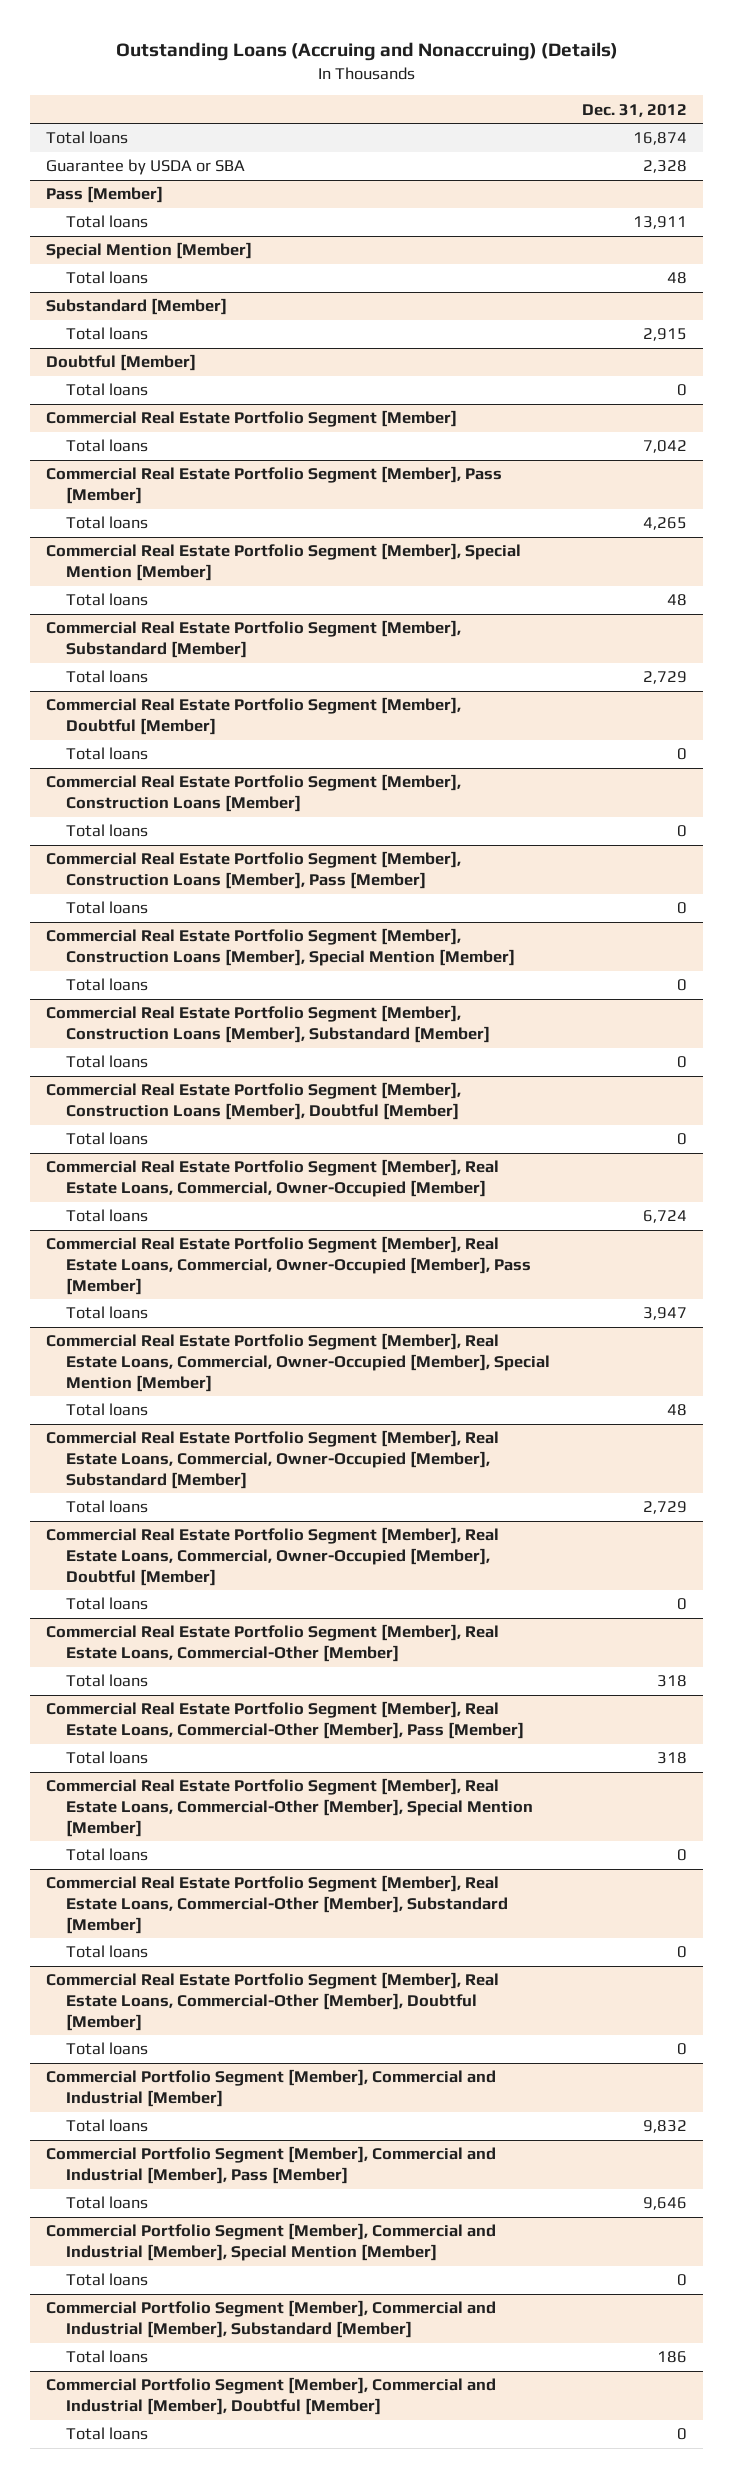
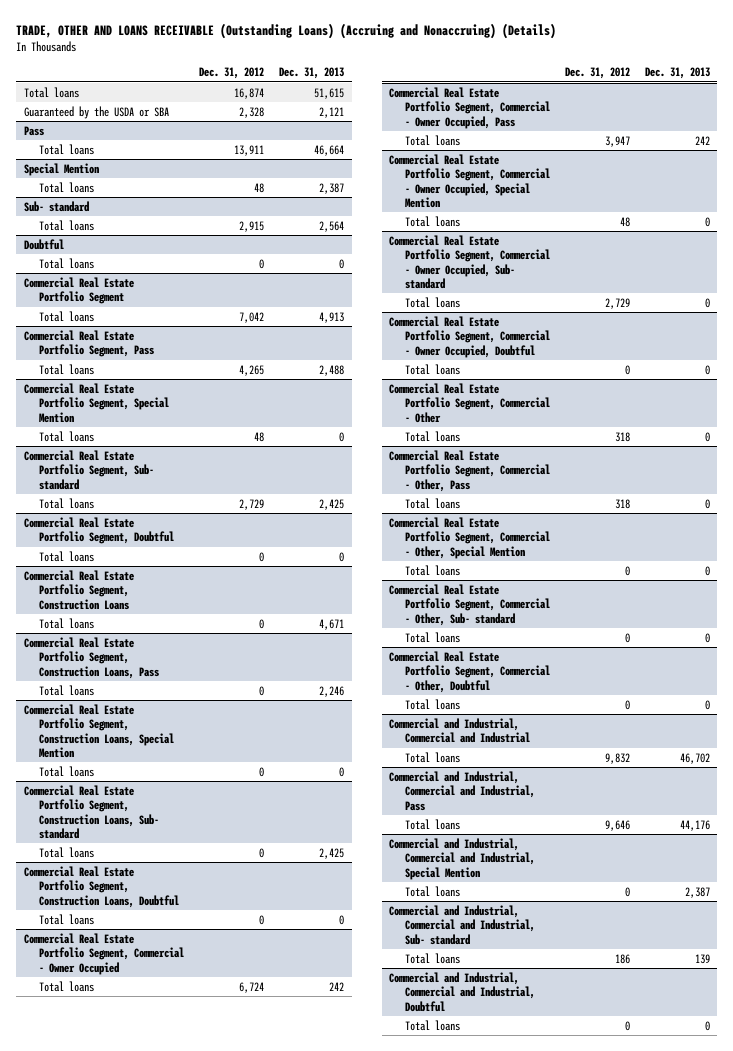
- Outstanding Loans (Accruing and Nonaccruing) (Details)
+ TRADE, OTHER AND LOANS RECEIVABLE (Outstanding Loans) (Accruing and Nonaccruing) (Details)
- | Dec. 31, 2012
+ | Dec. 31, 2012 | Dec. 31, 2013
- Guarantee by USDA or SBA | 2,328
- Pass [Member]
+ Guaranteed by the USDA or SBA | 2,328 | 2,121
+ Pass
- Special Mention [Member]
+ Special Mention
- Substandard [Member]
+ Sub- standard
- Doubtful [Member]
+ Doubtful
- Commercial Real Estate Portfolio Segment [Member]
+ Commercial Real Estate Portfolio Segment
- Commercial Real Estate Portfolio Segment [Member], Pass [Member]
+ Commercial Real Estate Portfolio Segment, Pass
- Commercial Real Estate Portfolio Segment [Member], Special Mention [Member]
+ Commercial Real Estate Portfolio Segment, Special Mention
- Commercial Real Estate Portfolio Segment [Member], Substandard [Member]
+ Commercial Real Estate Portfolio Segment, Sub- standard
- Commercial Real Estate Portfolio Segment [Member], Doubtful [Member]
+ Commercial Real Estate Portfolio Segment, Doubtful
- Commercial Real Estate Portfolio Segment [Member], Construction Loans [Member]
+ Commercial Real Estate Portfolio Segment, Construction Loans
- Commercial Real Estate Portfolio Segment [Member], Construction Loans [Member], Pass [Member]
+ Commercial Real Estate Portfolio Segment, Construction Loans, Pass
- Commercial Real Estate Portfolio Segment [Member], Construction Loans [Member], Special Mention [Member]
+ Commercial Real Estate Portfolio Segment, Construction Loans, Special Mention
- Commercial Real Estate Portfolio Segment [Member], Construction Loans [Member], Substandard [Member]
+ Commercial Real Estate Portfolio Segment, Construction Loans, Sub- standard
- Commercial Real Estate Portfolio Segment [Member], Construction Loans [Member], Doubtful [Member]
+ Commercial Real Estate Portfolio Segment, Construction Loans, Doubtful
- Commercial Real Estate Portfolio Segment [Member], Real Estate Loans, Commercial, Owner-Occupied [Member]
+ Commercial Real Estate Portfolio Segment, Commercial - Owner Occupied
- Commercial Real Estate Portfolio Segment [Member], Real Estate Loans, Commercial, Owner-Occupied [Member], Pass [Member]
+ Commercial Real Estate Portfolio Segment, Commercial - Owner Occupied, Pass
- Commercial Real Estate Portfolio Segment [Member], Real Estate Loans, Commercial, Owner-Occupied [Member], Special Mention [Member]
+ Commercial Real Estate Portfolio Segment, Commercial - Owner Occupied, Special Mention
- Commercial Real Estate Portfolio Segment [Member], Real Estate Loans, Commercial, Owner-Occupied [Member], Substandard [Member]
+ Commercial Real Estate Portfolio Segment, Commercial - Owner Occupied, Sub- standard
- Commercial Real Estate Portfolio Segment [Member], Real Estate Loans, Commercial, Owner-Occupied [Member], Doubtful [Member]
+ Commercial Real Estate Portfolio Segment, Commercial - Owner Occupied, Doubtful
- Commercial Real Estate Portfolio Segment [Member], Real Estate Loans, Commercial-Other [Member]
+ Commercial Real Estate Portfolio Segment, Commercial - Other
- Commercial Real Estate Portfolio Segment [Member], Real Estate Loans, Commercial-Other [Member], Pass [Member]
+ Commercial Real Estate Portfolio Segment, Commercial - Other, Pass
- Commercial Real Estate Portfolio Segment [Member], Real Estate Loans, Commercial-Other [Member], Special Mention [Member]
+ Commercial Real Estate Portfolio Segment, Commercial - Other, Special Mention
- Commercial Real Estate Portfolio Segment [Member], Real Estate Loans, Commercial-Other [Member], Substandard [Member]
+ Commercial Real Estate Portfolio Segment, Commercial - Other, Sub- standard
- Commercial Real Estate Portfolio Segment [Member], Real Estate Loans, Commercial-Other [Member], Doubtful [Member]
+ Commercial Real Estate Portfolio Segment, Commercial - Other, Doubtful
- Commercial Portfolio Segment [Member], Commercial and Industrial [Member]
+ Commercial and Industrial, Commercial and Industrial
- Commercial Portfolio Segment [Member], Commercial and Industrial [Member], Pass [Member]
+ Commercial and Industrial, Commercial and Industrial, Pass
- Commercial Portfolio Segment [Member], Commercial and Industrial [Member], Special Mention [Member]
+ Commercial and Industrial, Commercial and Industrial, Special Mention
- Commercial Portfolio Segment [Member], Commercial and Industrial [Member], Substandard [Member]
+ Commercial and Industrial, Commercial and Industrial, Sub- standard
- Commercial Portfolio Segment [Member], Commercial and Industrial [Member], Doubtful [Member]
+ Commercial and Industrial, Commercial and Industrial, Doubtful

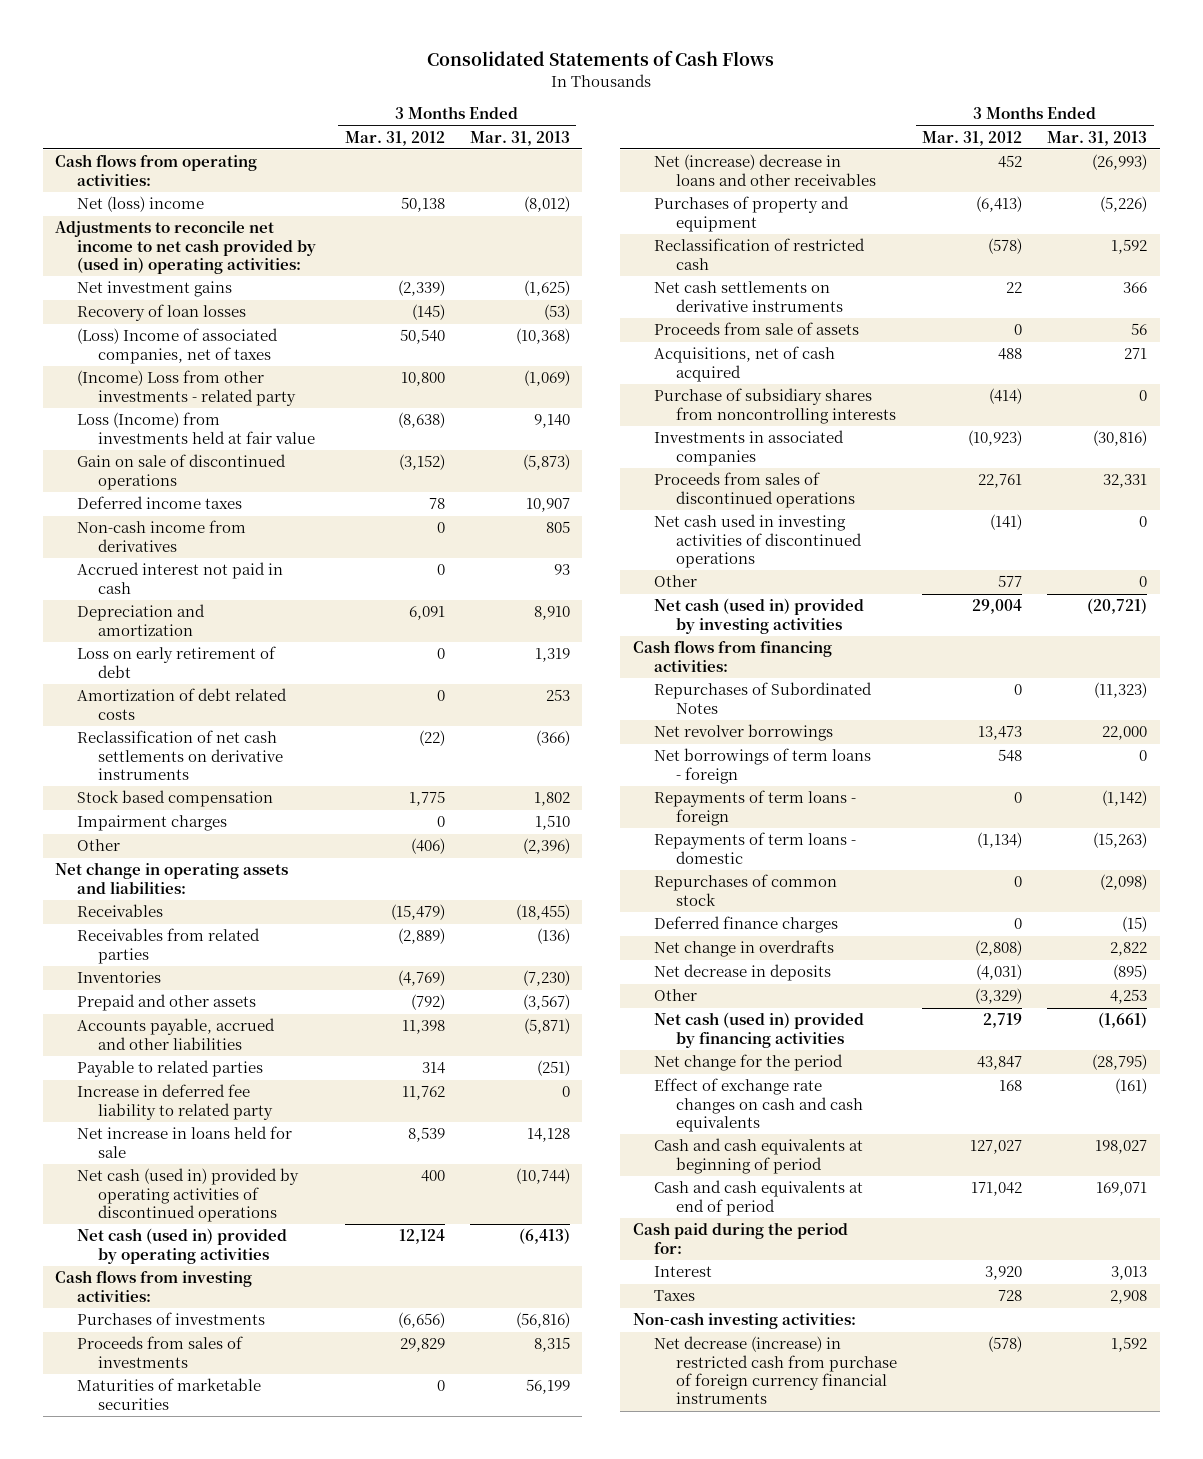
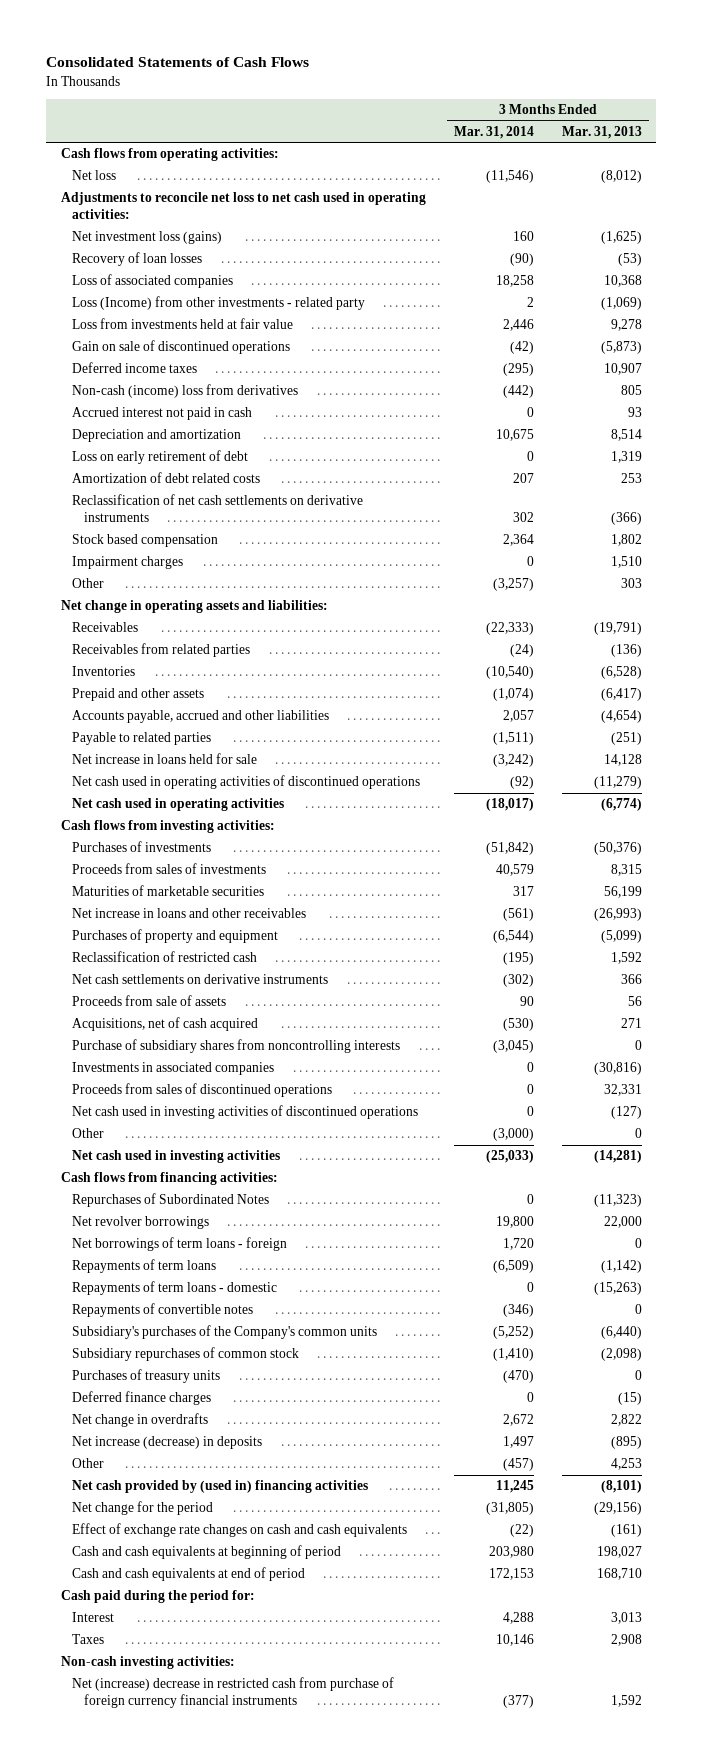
- | 3 Months Ended Mar. 31, 2012 | 3 Months Ended Mar. 31, 2013
+ | 3 Months Ended Mar. 31, 2014 | 3 Months Ended Mar. 31, 2013
- Net (loss) income | 50,138 | (8,012)
- Adjustments to reconcile net income to net cash provided by (used in) operating activities:
- Net investment gains | (2,339) | (1,625)
+ Net loss | (11,546) | (8,012)
+ Adjustments to reconcile net loss to net cash used in operating activities:
+ Net investment loss (gains) | 160 | (1,625)
- (Loss) Income of associated companies, net of taxes | 50,540 | (10,368)
- (Income) Loss from other investments - related party | 10,800 | (1,069)
- Loss (Income) from investments held at fair value | (8,638) | 9,140
+ Loss of associated companies | 18,258 | 10,368
+ Loss (Income) from other investments - related party | 2 | (1,069)
+ Loss from investments held at fair value | 2,446 | 9,278
- Non-cash income from derivatives | 0 | 805
+ Non-cash (income) loss from derivatives | (442) | 805
- Depreciation and amortization | 6,091 | 8,910
+ Depreciation and amortization | 10,675 | 8,514
- Other | (406) | (2,396)
+ Other | (3,257) | 303
- Receivables | (15,479) | (18,455)
+ Receivables | (22,333) | (19,791)
- Inventories | (4,769) | (7,230)
- Prepaid and other assets | (792) | (3,567)
- Accounts payable, accrued and other liabilities | 11,398 | (5,871)
+ Inventories | (10,540) | (6,528)
+ Prepaid and other assets | (1,074) | (6,417)
+ Accounts payable, accrued and other liabilities | 2,057 | (4,654)
- Increase in deferred fee liability to related party | 11,762 | 0
- Net cash (used in) provided by operating activities of discontinued operations | 400 | (10,744)
- Net cash (used in) provided by operating activities | 12,124 | (6,413)
+ Net cash used in operating activities of discontinued operations | (92) | (11,279)
+ Net cash used in operating activities | (18,017) | (6,774)
- Purchases of investments | (6,656) | (56,816)
+ Purchases of investments | (51,842) | (50,376)
- Net (increase) decrease in loans and other receivables | 452 | (26,993)
- Purchases of property and equipment | (6,413) | (5,226)
+ Net increase in loans and other receivables | (561) | (26,993)
+ Purchases of property and equipment | (6,544) | (5,099)
- Net cash used in investing activities of discontinued operations | (141) | 0
+ Net cash used in investing activities of discontinued operations | 0 | (127)
- Net cash (used in) provided by investing activities | 29,004 | (20,721)
+ Net cash used in investing activities | (25,033) | (14,281)
- Repayments of term loans - foreign | 0 | (1,142)
+ Repayments of term loans | (6,509) | (1,142)
- Repurchases of common stock | 0 | (2,098)
+ Repayments of convertible notes | (346) | 0
+ Subsidiary's purchases of the Company's common units | (5,252) | (6,440)
+ Subsidiary repurchases of common stock | (1,410) | (2,098)
+ Purchases of treasury units | (470) | 0
- Net decrease in deposits | (4,031) | (895)
+ Net increase (decrease) in deposits | 1,497 | (895)
- Net cash (used in) provided by financing activities | 2,719 | (1,661)
- Net change for the period | 43,847 | (28,795)
+ Net cash provided by (used in) financing activities | 11,245 | (8,101)
+ Net change for the period | (31,805) | (29,156)
- Cash and cash equivalents at end of period | 171,042 | 169,071
+ Cash and cash equivalents at end of period | 172,153 | 168,710
- Net decrease (increase) in restricted cash from purchase of foreign currency financial instruments | (578) | 1,592
+ Net (increase) decrease in restricted cash from purchase of foreign currency financial instruments | (377) | 1,592

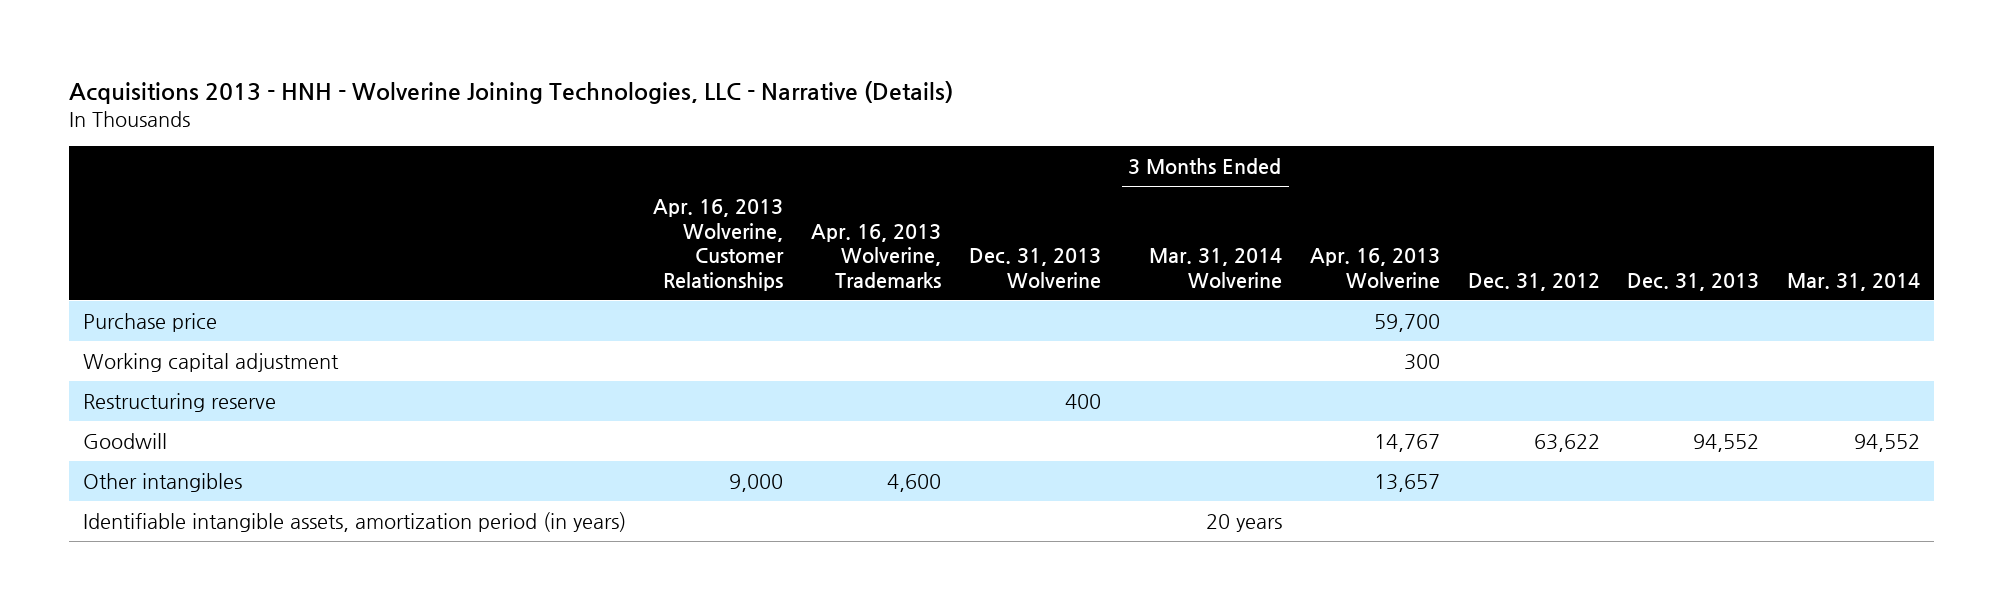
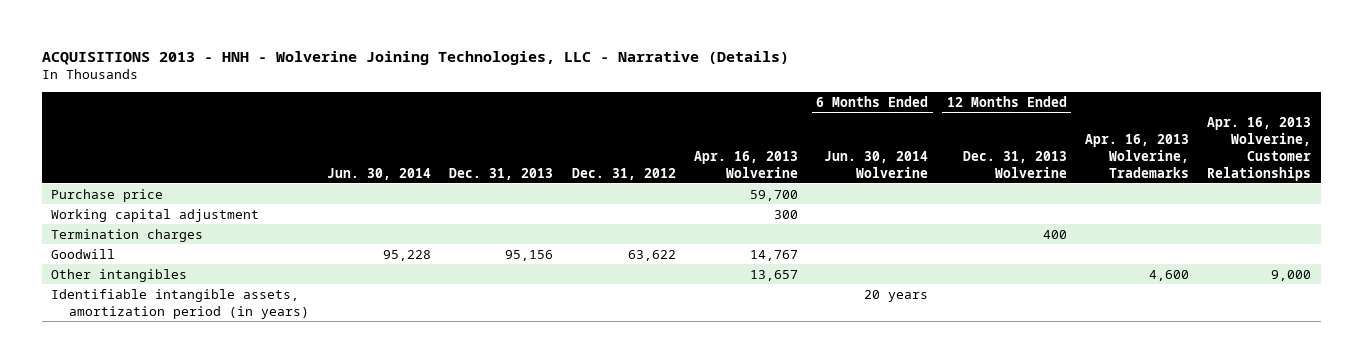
- Acquisitions 2013 - HNH - Wolverine Joining Technologies, LLC - Narrative (Details)
+ ACQUISITIONS 2013 - HNH - Wolverine Joining Technologies, LLC - Narrative (Details)
- | Apr. 16, 2013 Wolverine, Customer Relationships | Apr. 16, 2013 Wolverine, Trademarks | Dec. 31, 2013 Wolverine | 3 Months Ended Mar. 31, 2014 Wolverine | Apr. 16, 2013 Wolverine | Dec. 31, 2012 | Dec. 31, 2013 | Mar. 31, 2014
+ | Jun. 30, 2014 | Dec. 31, 2013 | Dec. 31, 2012 | Apr. 16, 2013 Wolverine | 6 Months Ended Jun. 30, 2014 Wolverine | 12 Months Ended Dec. 31, 2013 Wolverine | Apr. 16, 2013 Wolverine, Trademarks | Apr. 16, 2013 Wolverine, Customer Relationships
- Restructuring reserve | | | 400 | | | | |
- Goodwill | | | | | 14,767 | 63,622 | 94,552 | 94,552
+ Termination charges | | | | | | 400 | |
+ Goodwill | 95,228 | 95,156 | 63,622 | 14,767 | | | |

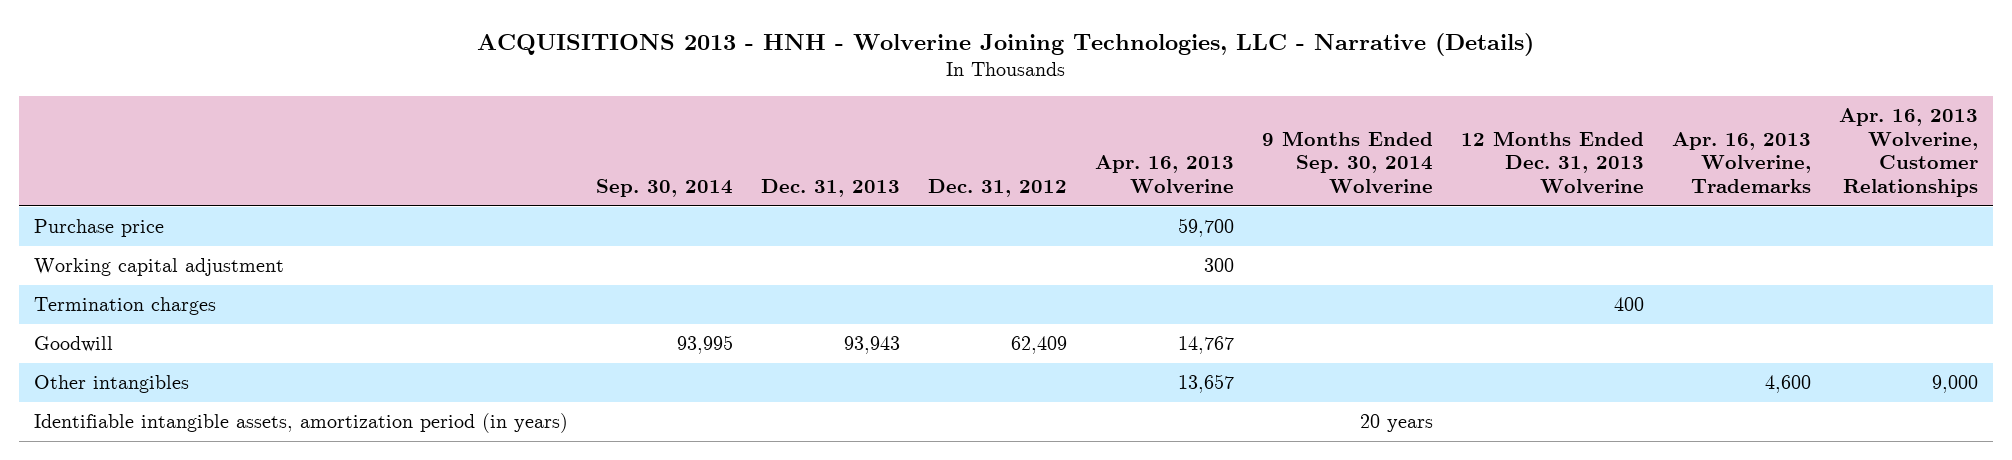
- | Jun. 30, 2014 | Dec. 31, 2013 | Dec. 31, 2012 | Apr. 16, 2013 Wolverine | 6 Months Ended Jun. 30, 2014 Wolverine | 12 Months Ended Dec. 31, 2013 Wolverine | Apr. 16, 2013 Wolverine, Trademarks | Apr. 16, 2013 Wolverine, Customer Relationships
+ | Sep. 30, 2014 | Dec. 31, 2013 | Dec. 31, 2012 | Apr. 16, 2013 Wolverine | 9 Months Ended Sep. 30, 2014 Wolverine | 12 Months Ended Dec. 31, 2013 Wolverine | Apr. 16, 2013 Wolverine, Trademarks | Apr. 16, 2013 Wolverine, Customer Relationships
- Goodwill | 95,228 | 95,156 | 63,622 | 14,767 | | | |
+ Goodwill | 93,995 | 93,943 | 62,409 | 14,767 | | | |

